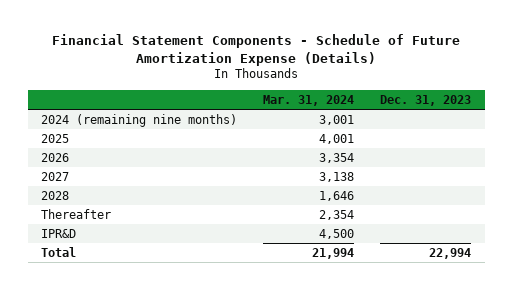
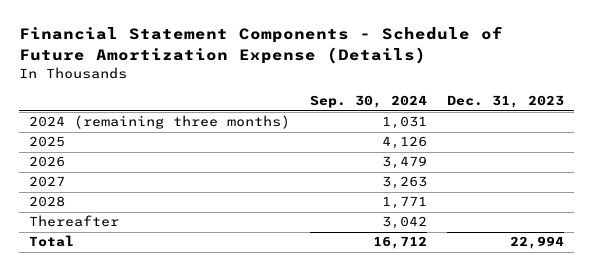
- | Mar. 31, 2024 | Dec. 31, 2023
+ | Sep. 30, 2024 | Dec. 31, 2023
- 2024 (remaining nine months) | 3,001 |
+ 2024 (remaining three months) | 1,031 |
- IPR&D | 4,500 |

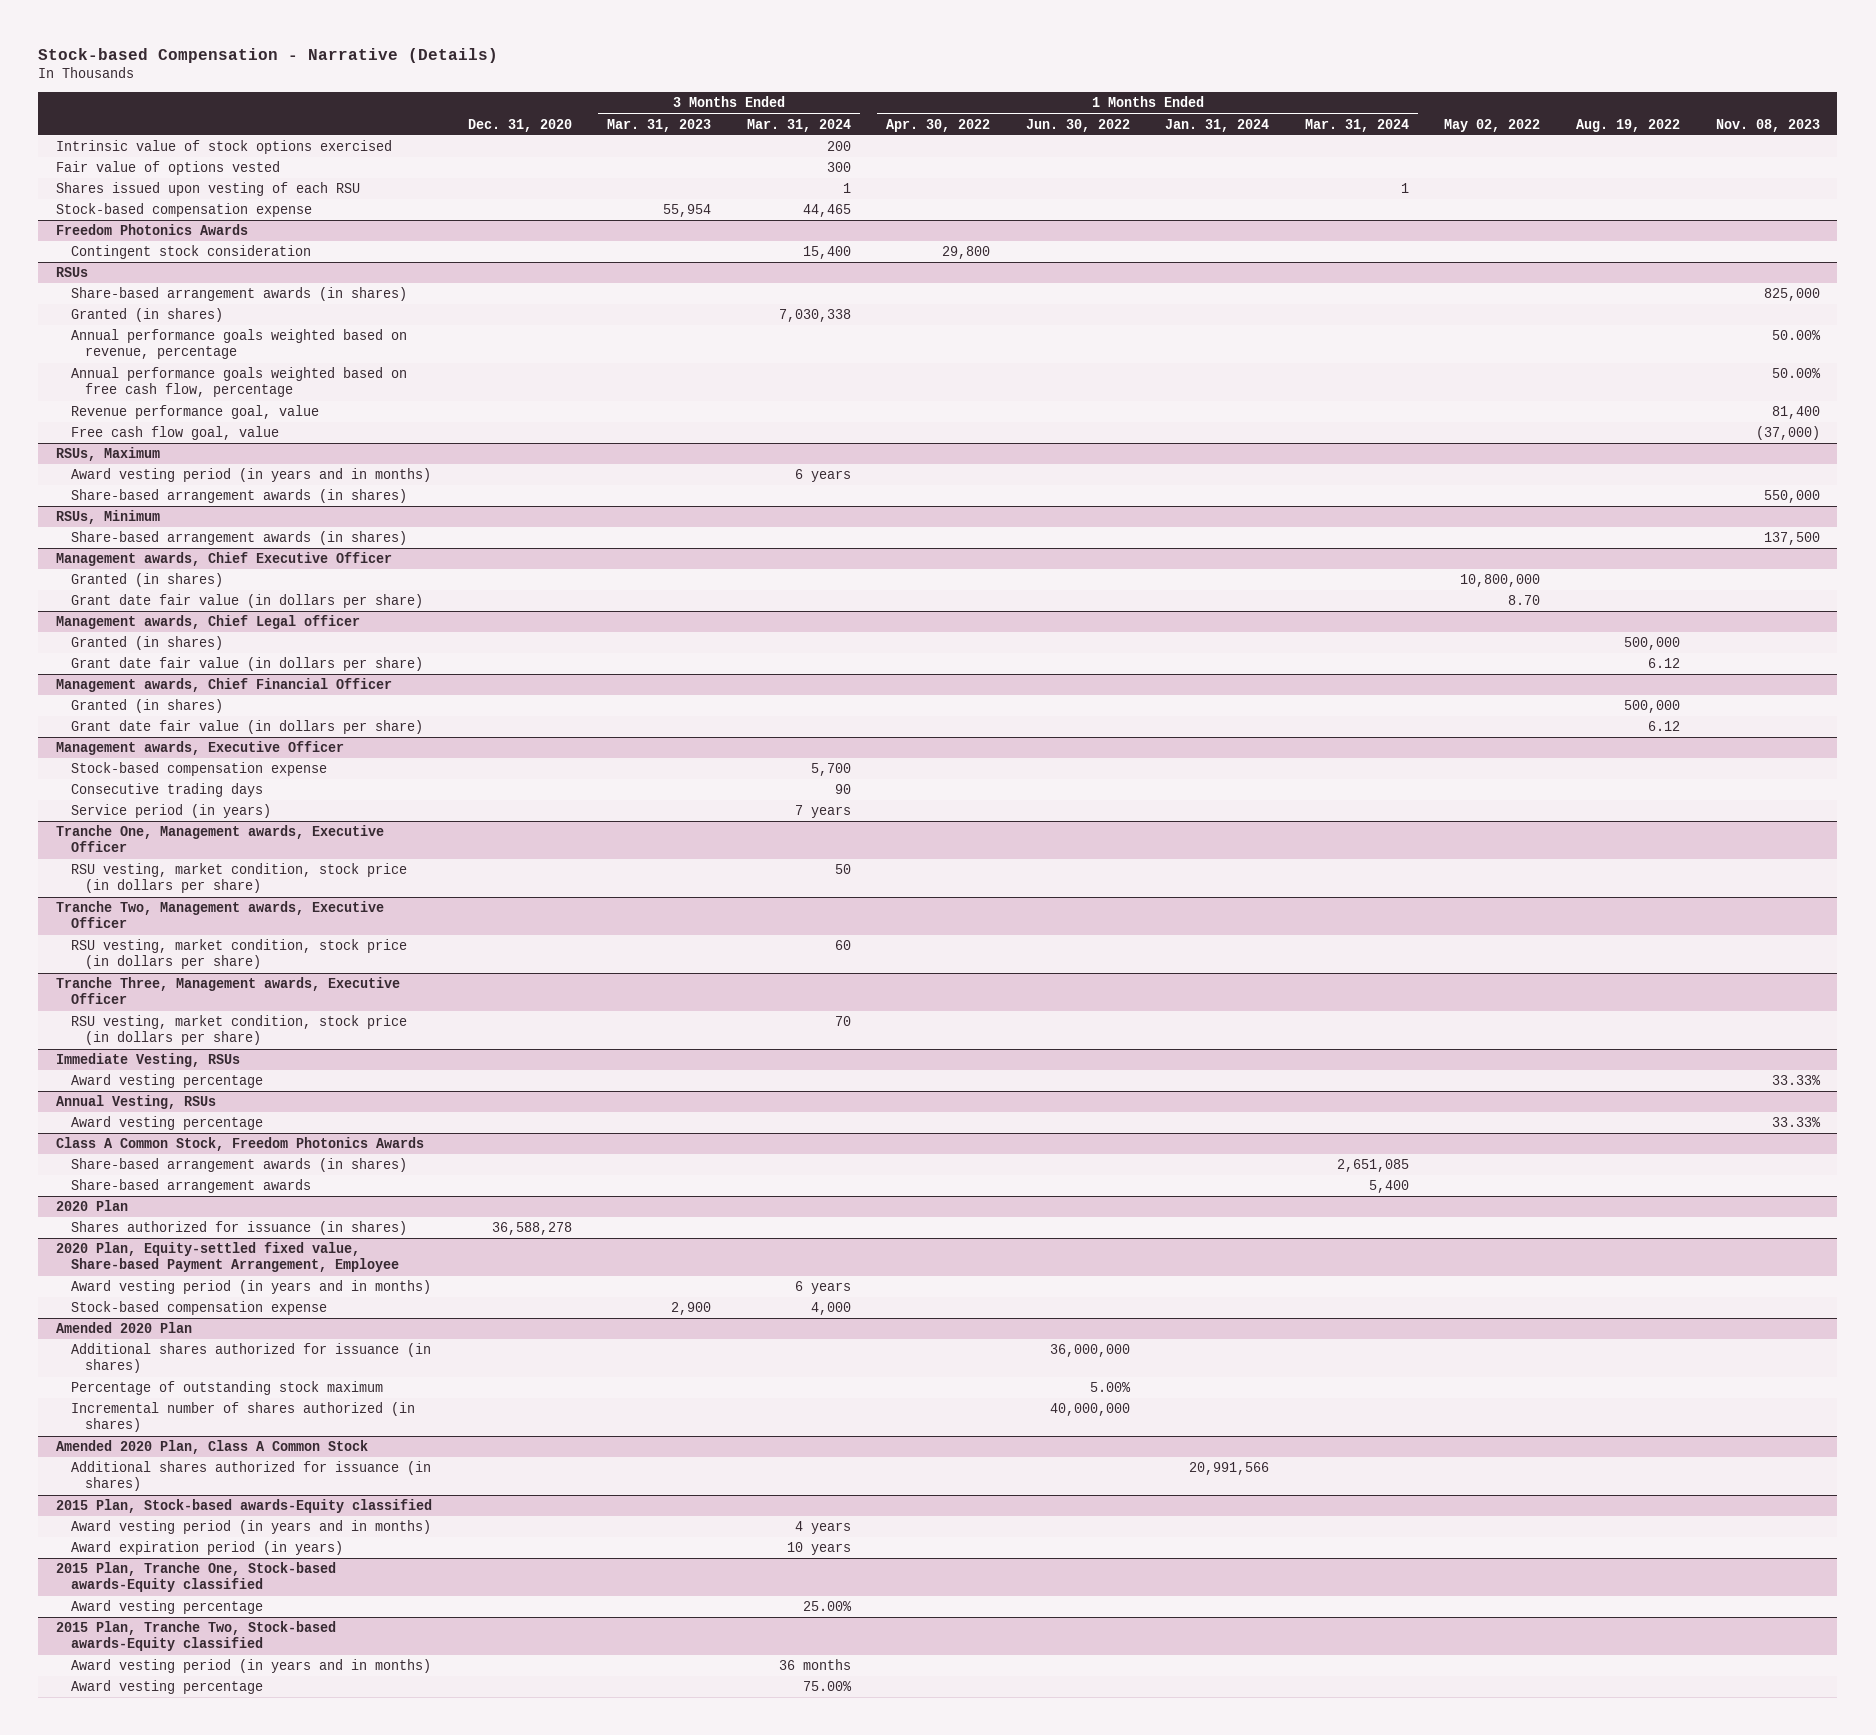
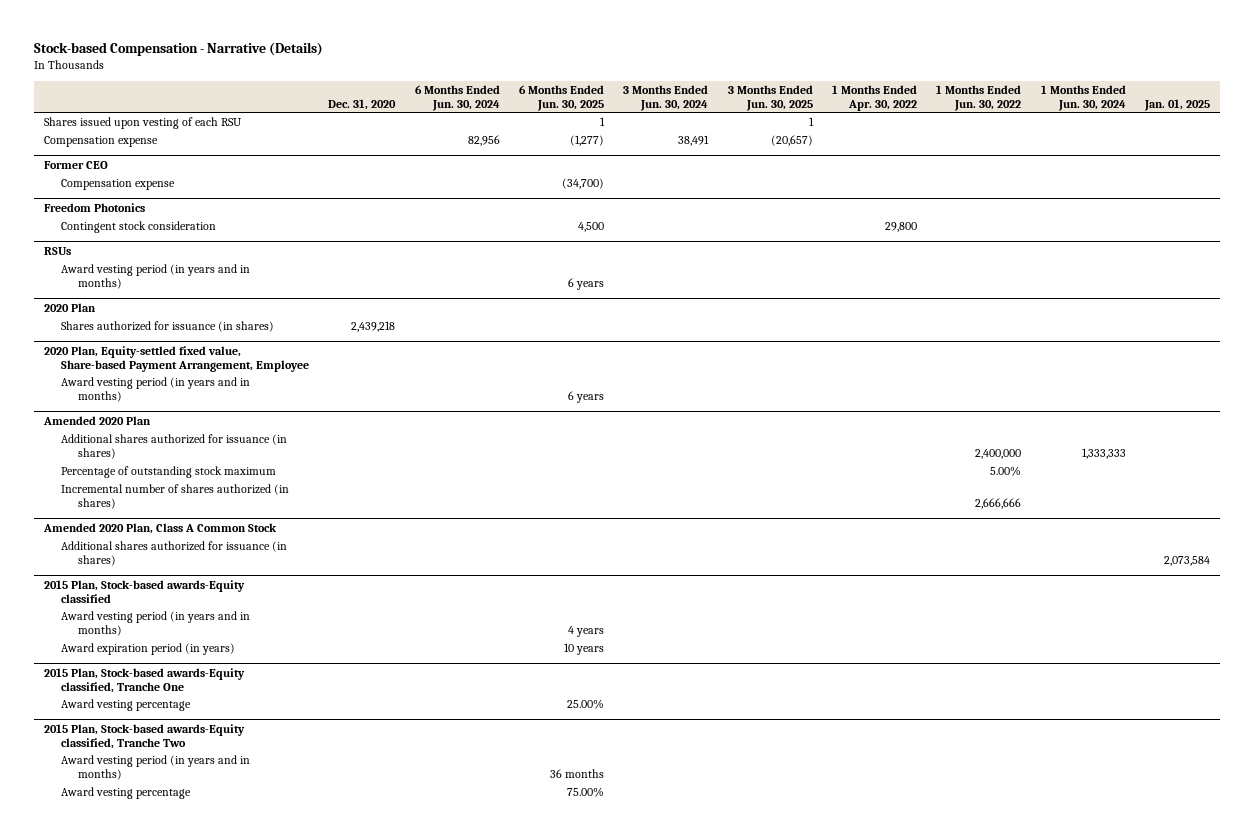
- | Dec. 31, 2020 | 3 Months Ended Mar. 31, 2023 | 3 Months Ended Mar. 31, 2024 | 1 Months Ended Apr. 30, 2022 | 1 Months Ended Jun. 30, 2022 | 1 Months Ended Jan. 31, 2024 | 1 Months Ended Mar. 31, 2024 | May 02, 2022 | Aug. 19, 2022 | Nov. 08, 2023
+ | Dec. 31, 2020 | 6 Months Ended Jun. 30, 2024 | 6 Months Ended Jun. 30, 2025 | 3 Months Ended Jun. 30, 2024 | 3 Months Ended Jun. 30, 2025 | 1 Months Ended Apr. 30, 2022 | 1 Months Ended Jun. 30, 2022 | 1 Months Ended Jun. 30, 2024 | Jan. 01, 2025
- Intrinsic value of stock options exercised | | | 200 | | | | | | |
- Fair value of options vested | | | 300 | | | | | | |
- Stock-based compensation expense | | 55,954 | 44,465 | | | | | | |
- Freedom Photonics Awards
+ Compensation expense | | 82,956 | (1,277) | 38,491 | (20,657) | | | |
+ Former CEO
+ Compensation expense | | | (34,700) | | | | | |
+ Freedom Photonics
@ RSUs
- Share-based arrangement awards (in shares) | | | | | | | | | | 825,000
- Granted (in shares) | | | 7,030,338 | | | | | | |
- Annual performance goals weighted based on revenue, percentage | | | | | | | | | | 50.00%
- Annual performance goals weighted based on free cash flow, percentage | | | | | | | | | | 50.00%
- Revenue performance goal, value | | | | | | | | | | 81,400
- Free cash flow goal, value | | | | | | | | | | (37,000)
- RSUs, Maximum
- Award vesting period (in years and in months) | | | 6 years | | | | | | |
- Share-based arrangement awards (in shares) | | | | | | | | | | 550,000
- RSUs, Minimum
- Share-based arrangement awards (in shares) | | | | | | | | | | 137,500
- Management awards, Chief Executive Officer
- Granted (in shares) | | | | | | | | 10,800,000 | |
- Grant date fair value (in dollars per share) | | | | | | | | 8.70 | |
- Management awards, Chief Legal officer
- Granted (in shares) | | | | | | | | | 500,000 |
- Grant date fair value (in dollars per share) | | | | | | | | | 6.12 |
- Management awards, Chief Financial Officer
- Granted (in shares) | | | | | | | | | 500,000 |
- Grant date fair value (in dollars per share) | | | | | | | | | 6.12 |
- Management awards, Executive Officer
- Stock-based compensation expense | | | 5,700 | | | | | | |
- Consecutive trading days | | | 90 | | | | | | |
- Service period (in years) | | | 7 years | | | | | | |
- Tranche One, Management awards, Executive Officer
- RSU vesting, market condition, stock price (in dollars per share) | | | 50 | | | | | | |
- Tranche Two, Management awards, Executive Officer
- RSU vesting, market condition, stock price (in dollars per share) | | | 60 | | | | | | |
- Tranche Three, Management awards, Executive Officer
- RSU vesting, market condition, stock price (in dollars per share) | | | 70 | | | | | | |
- Immediate Vesting, RSUs
- Award vesting percentage | | | | | | | | | | 33.33%
- Annual Vesting, RSUs
- Award vesting percentage | | | | | | | | | | 33.33%
- Class A Common Stock, Freedom Photonics Awards
- Share-based arrangement awards (in shares) | | | | | | | 2,651,085 | | |
- Share-based arrangement awards | | | | | | | 5,400 | | |
@ RSUs
+ Award vesting period (in years and in months) | | | 6 years | | | | | |
@ 2020 Plan
- Shares authorized for issuance (in shares) | 36,588,278 | | | | | | | | |
+ Shares authorized for issuance (in shares) | 2,439,218 | | | | | | | |
@ 2020 Plan, Equity-settled fixed value, Share-based Payment Arrangement, Employee
- Stock-based compensation expense | | 2,900 | 4,000 | | | | | | |
@ Amended 2020 Plan
- Additional shares authorized for issuance (in shares) | | | | | 36,000,000 | | | | |
+ Additional shares authorized for issuance (in shares) | | | | | | | 2,400,000 | 1,333,333 |
- Incremental number of shares authorized (in shares) | | | | | 40,000,000 | | | | |
+ Incremental number of shares authorized (in shares) | | | | | | | 2,666,666 | |
- 2015 Plan, Tranche One, Stock-based awards-Equity classified
+ 2015 Plan, Stock-based awards-Equity classified, Tranche One
- 2015 Plan, Tranche Two, Stock-based awards-Equity classified
+ 2015 Plan, Stock-based awards-Equity classified, Tranche Two

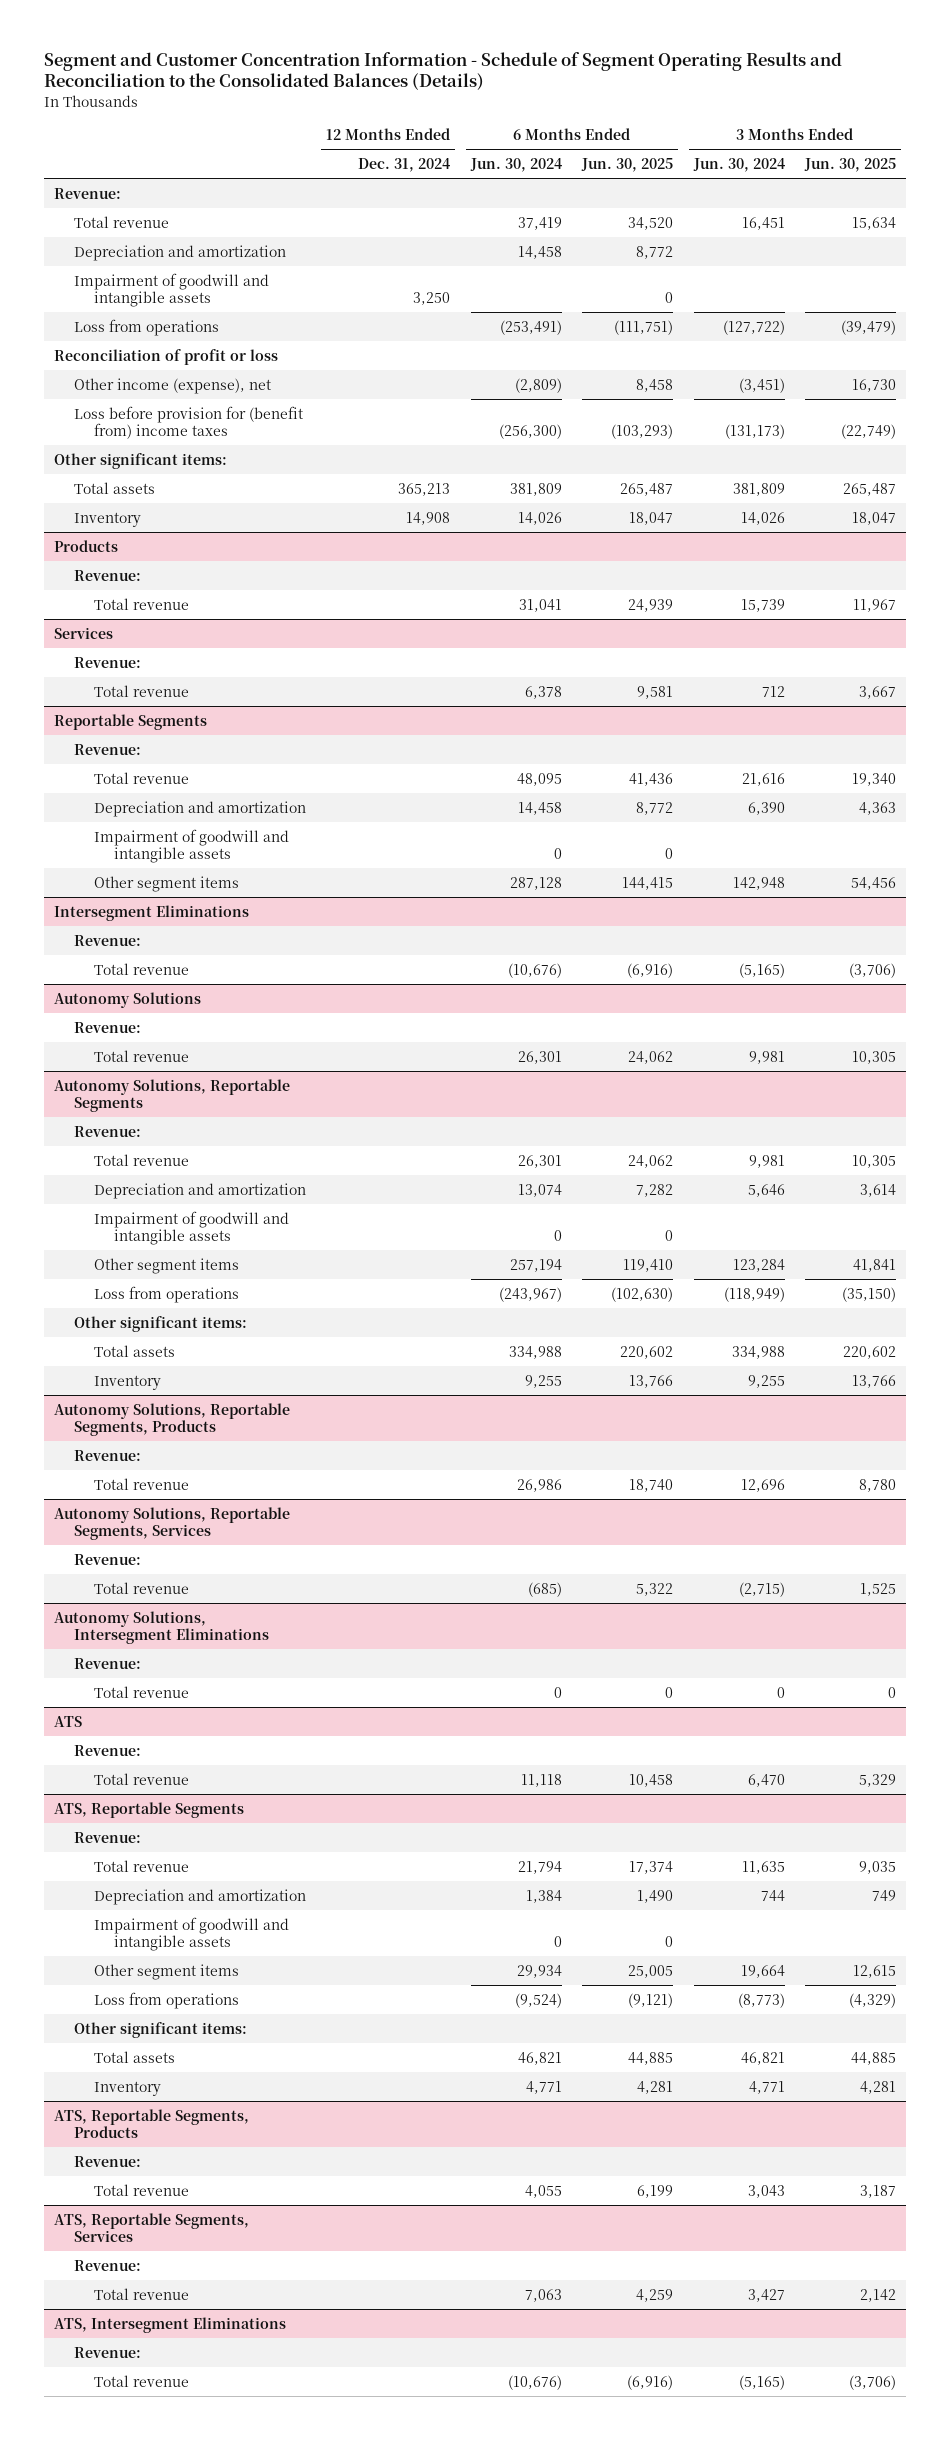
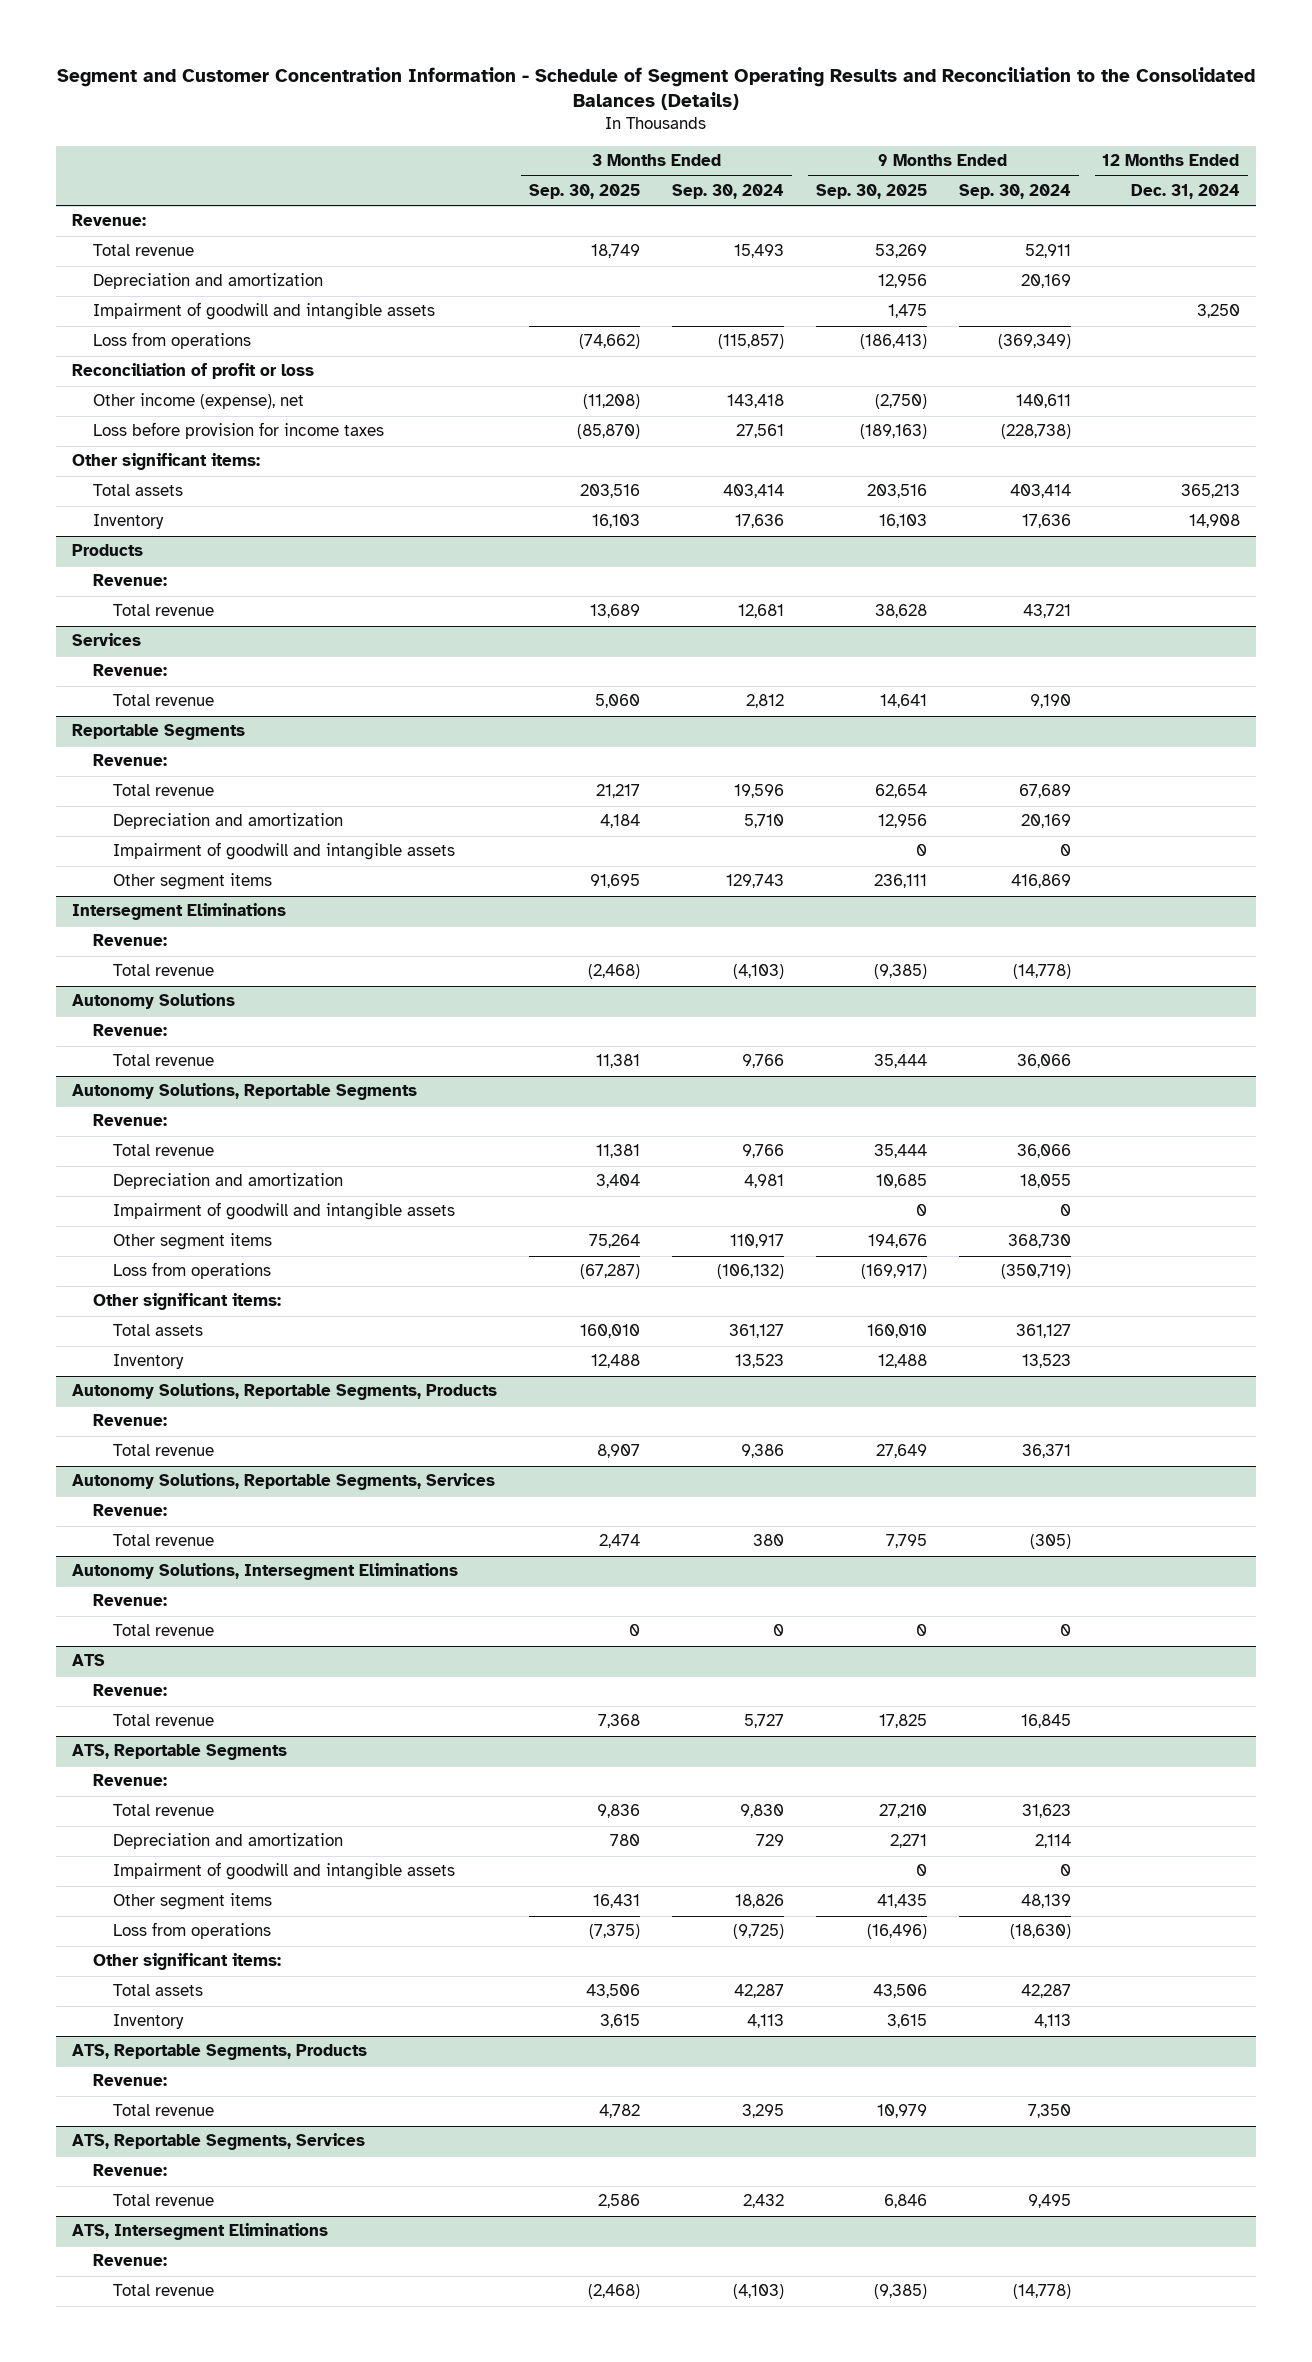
- | 12 Months Ended Dec. 31, 2024 | 6 Months Ended Jun. 30, 2024 | 6 Months Ended Jun. 30, 2025 | 3 Months Ended Jun. 30, 2024 | 3 Months Ended Jun. 30, 2025
+ | 3 Months Ended Sep. 30, 2025 | 3 Months Ended Sep. 30, 2024 | 9 Months Ended Sep. 30, 2025 | 9 Months Ended Sep. 30, 2024 | 12 Months Ended Dec. 31, 2024
- Loss before provision for (benefit from) income taxes | | (256,300) | (103,293) | (131,173) | (22,749)
+ Loss before provision for income taxes | (85,870) | 27,561 | (189,163) | (228,738) |

